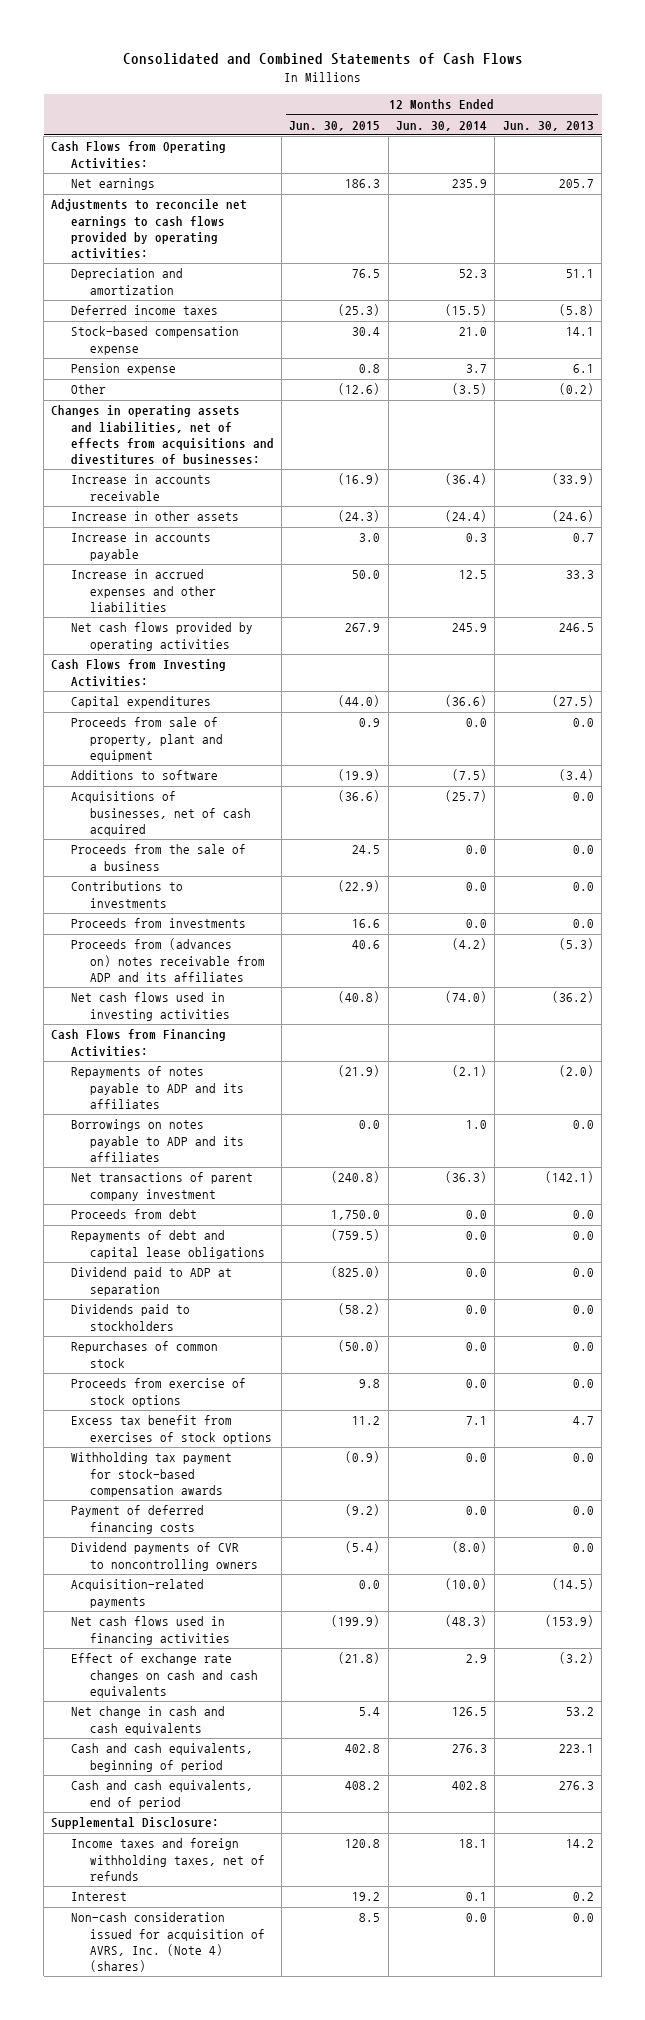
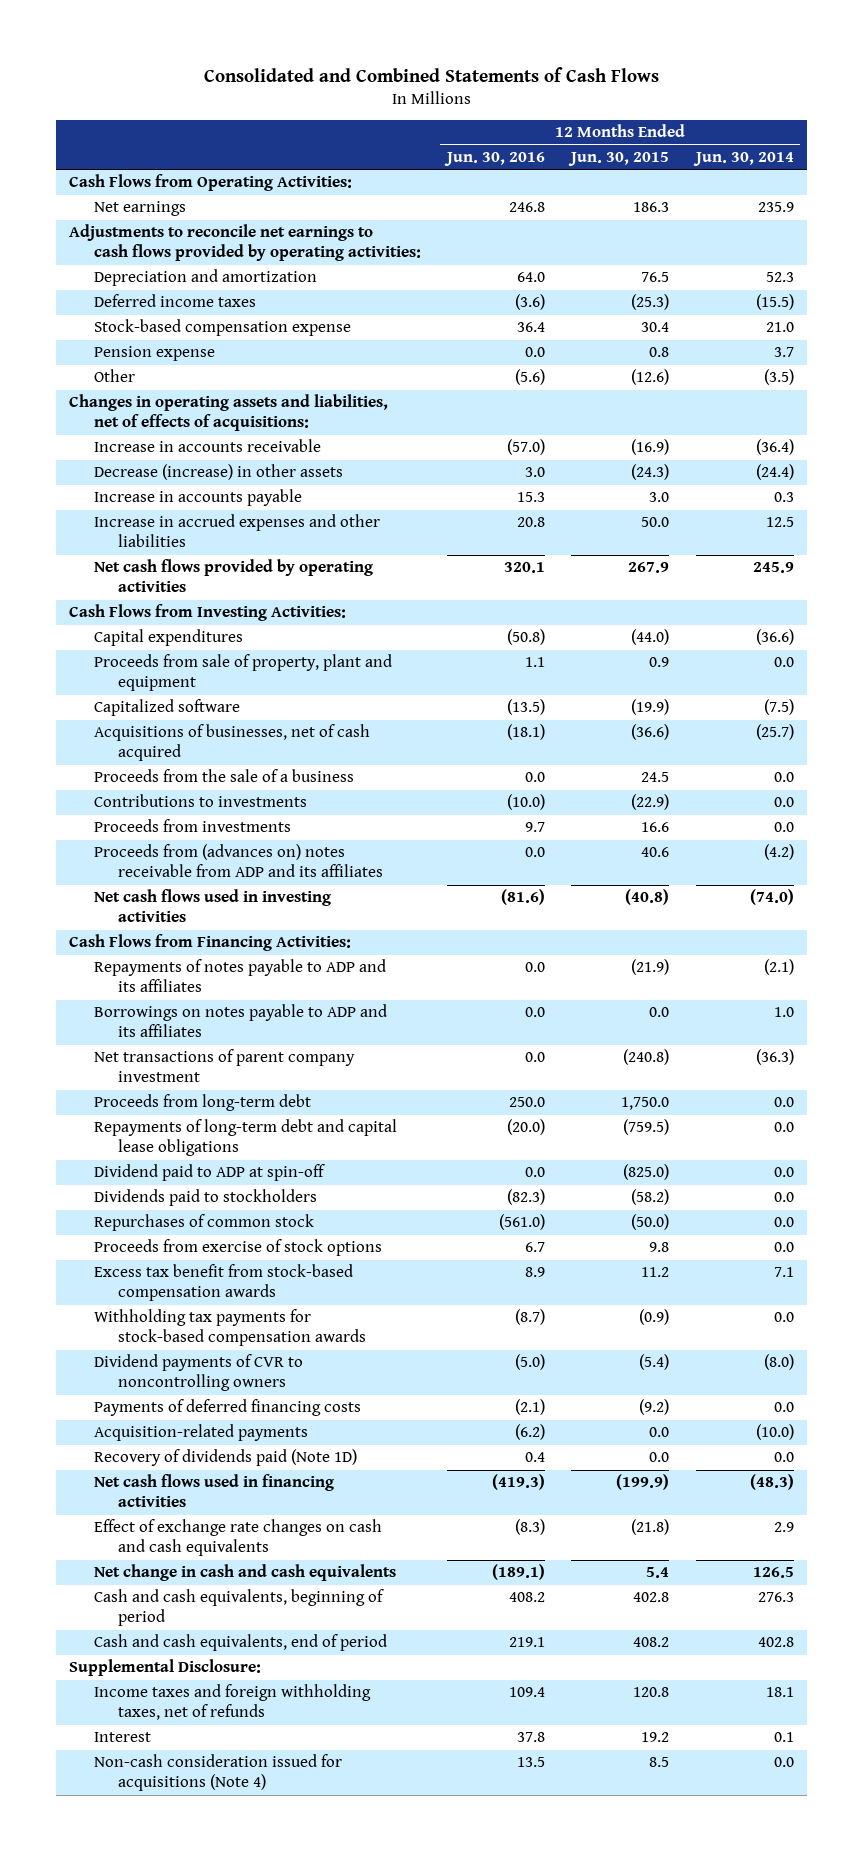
- | 12 Months Ended Jun. 30, 2015 | 12 Months Ended Jun. 30, 2014 | 12 Months Ended Jun. 30, 2013
+ | 12 Months Ended Jun. 30, 2016 | 12 Months Ended Jun. 30, 2015 | 12 Months Ended Jun. 30, 2014
- Changes in operating assets and liabilities, net of effects from acquisitions and divestitures of businesses:
+ Changes in operating assets and liabilities, net of effects of acquisitions:
- Increase in other assets | (24.3) | (24.4) | (24.6)
+ Decrease (increase) in other assets | 3.0 | (24.3) | (24.4)
- Additions to software | (19.9) | (7.5) | (3.4)
+ Capitalized software | (13.5) | (19.9) | (7.5)
- Proceeds from debt | 1,750.0 | 0.0 | 0.0
- Repayments of debt and capital lease obligations | (759.5) | 0.0 | 0.0
- Dividend paid to ADP at separation | (825.0) | 0.0 | 0.0
+ Proceeds from long-term debt | 250.0 | 1,750.0 | 0.0
+ Repayments of long-term debt and capital lease obligations | (20.0) | (759.5) | 0.0
+ Dividend paid to ADP at spin-off | 0.0 | (825.0) | 0.0
- Excess tax benefit from exercises of stock options | 11.2 | 7.1 | 4.7
- Withholding tax payment for stock-based compensation awards | (0.9) | 0.0 | 0.0
- Payment of deferred financing costs | (9.2) | 0.0 | 0.0
+ Excess tax benefit from stock-based compensation awards | 8.9 | 11.2 | 7.1
+ Withholding tax payments for stock-based compensation awards | (8.7) | (0.9) | 0.0
+ Payments of deferred financing costs | (2.1) | (9.2) | 0.0
+ Recovery of dividends paid (Note 1D) | 0.4 | 0.0 | 0.0
- Non-cash consideration issued for acquisition of AVRS, Inc. (Note 4) (shares) | 8.5 | 0.0 | 0.0
+ Non-cash consideration issued for acquisitions (Note 4) | 13.5 | 8.5 | 0.0

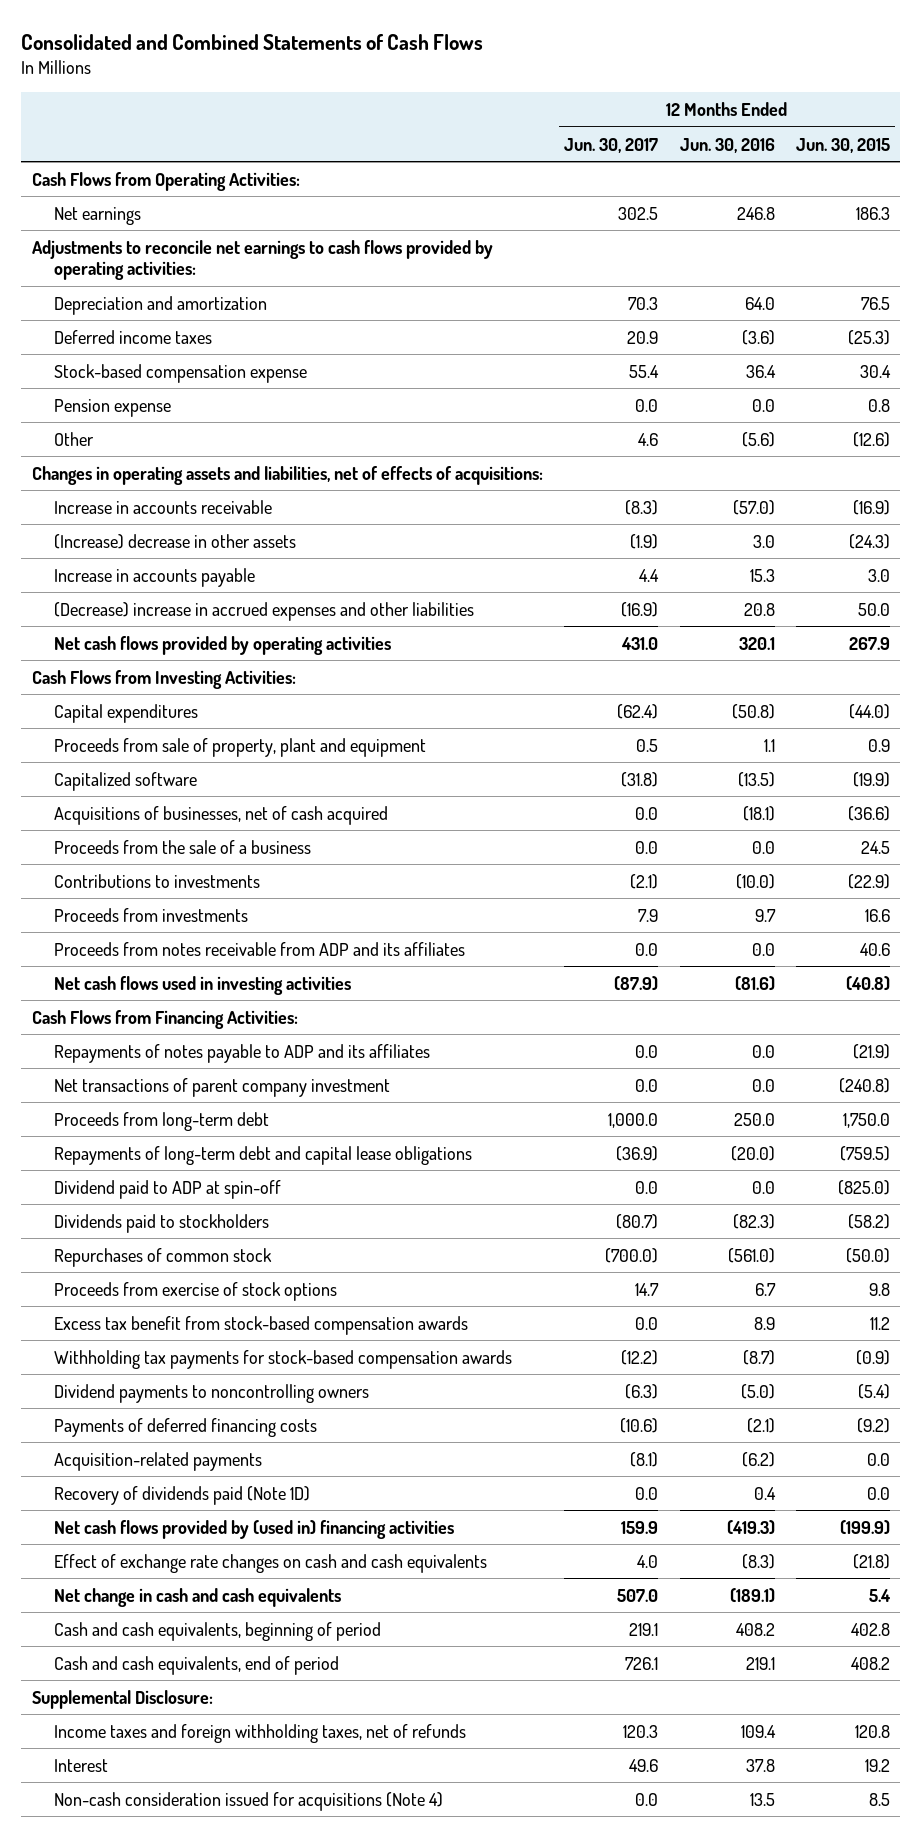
- | 12 Months Ended Jun. 30, 2016 | 12 Months Ended Jun. 30, 2015 | 12 Months Ended Jun. 30, 2014
+ | 12 Months Ended Jun. 30, 2017 | 12 Months Ended Jun. 30, 2016 | 12 Months Ended Jun. 30, 2015
- Decrease (increase) in other assets | 3.0 | (24.3) | (24.4)
+ (Increase) decrease in other assets | (1.9) | 3.0 | (24.3)
- Increase in accrued expenses and other liabilities | 20.8 | 50.0 | 12.5
+ (Decrease) increase in accrued expenses and other liabilities | (16.9) | 20.8 | 50.0
- Proceeds from (advances on) notes receivable from ADP and its affiliates | 0.0 | 40.6 | (4.2)
+ Proceeds from notes receivable from ADP and its affiliates | 0.0 | 0.0 | 40.6
- Borrowings on notes payable to ADP and its affiliates | 0.0 | 0.0 | 1.0
- Dividend payments of CVR to noncontrolling owners | (5.0) | (5.4) | (8.0)
+ Dividend payments to noncontrolling owners | (6.3) | (5.0) | (5.4)
- Net cash flows used in financing activities | (419.3) | (199.9) | (48.3)
+ Net cash flows provided by (used in) financing activities | 159.9 | (419.3) | (199.9)

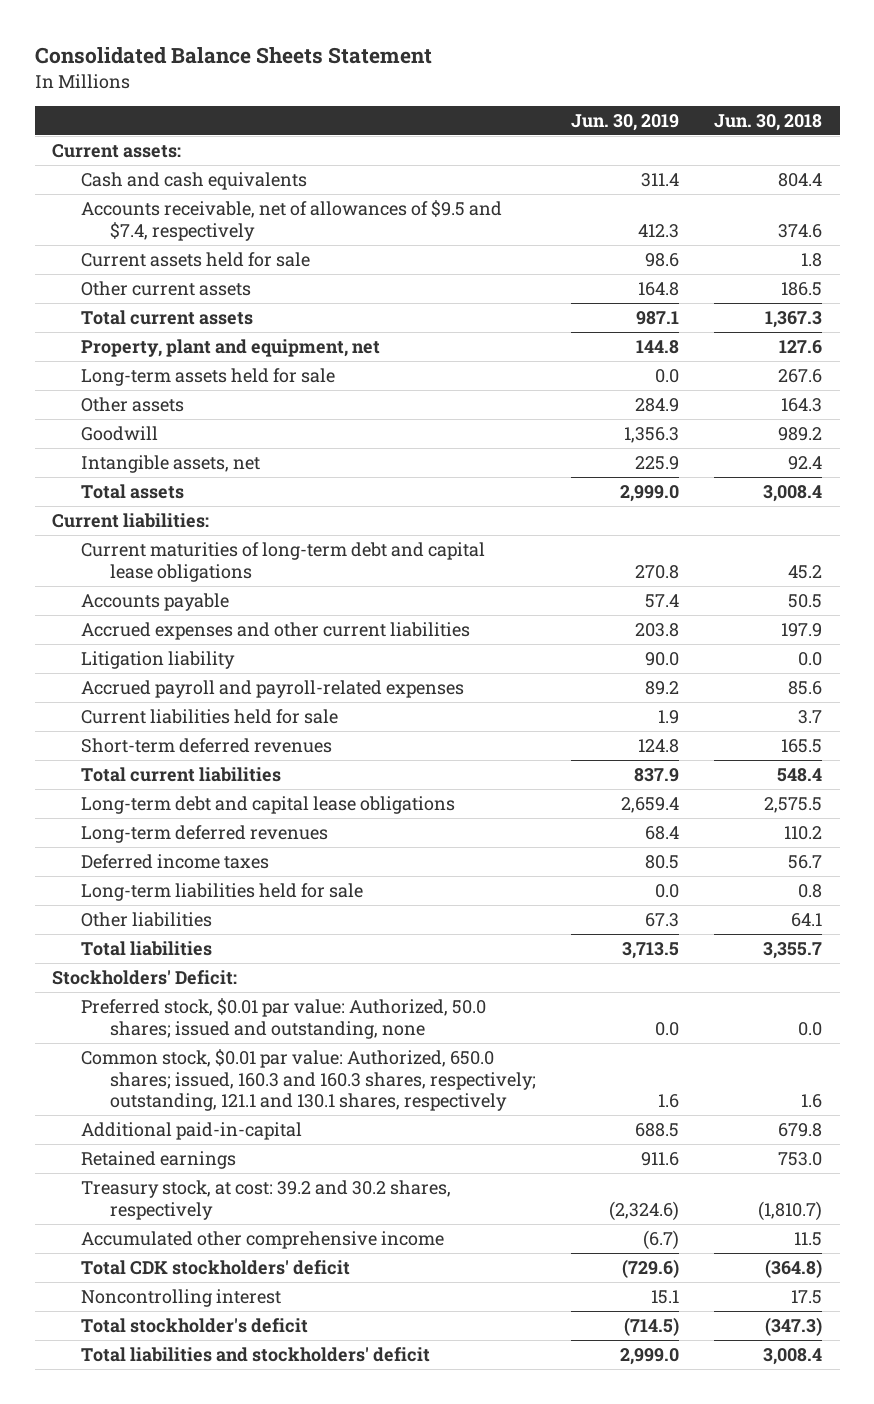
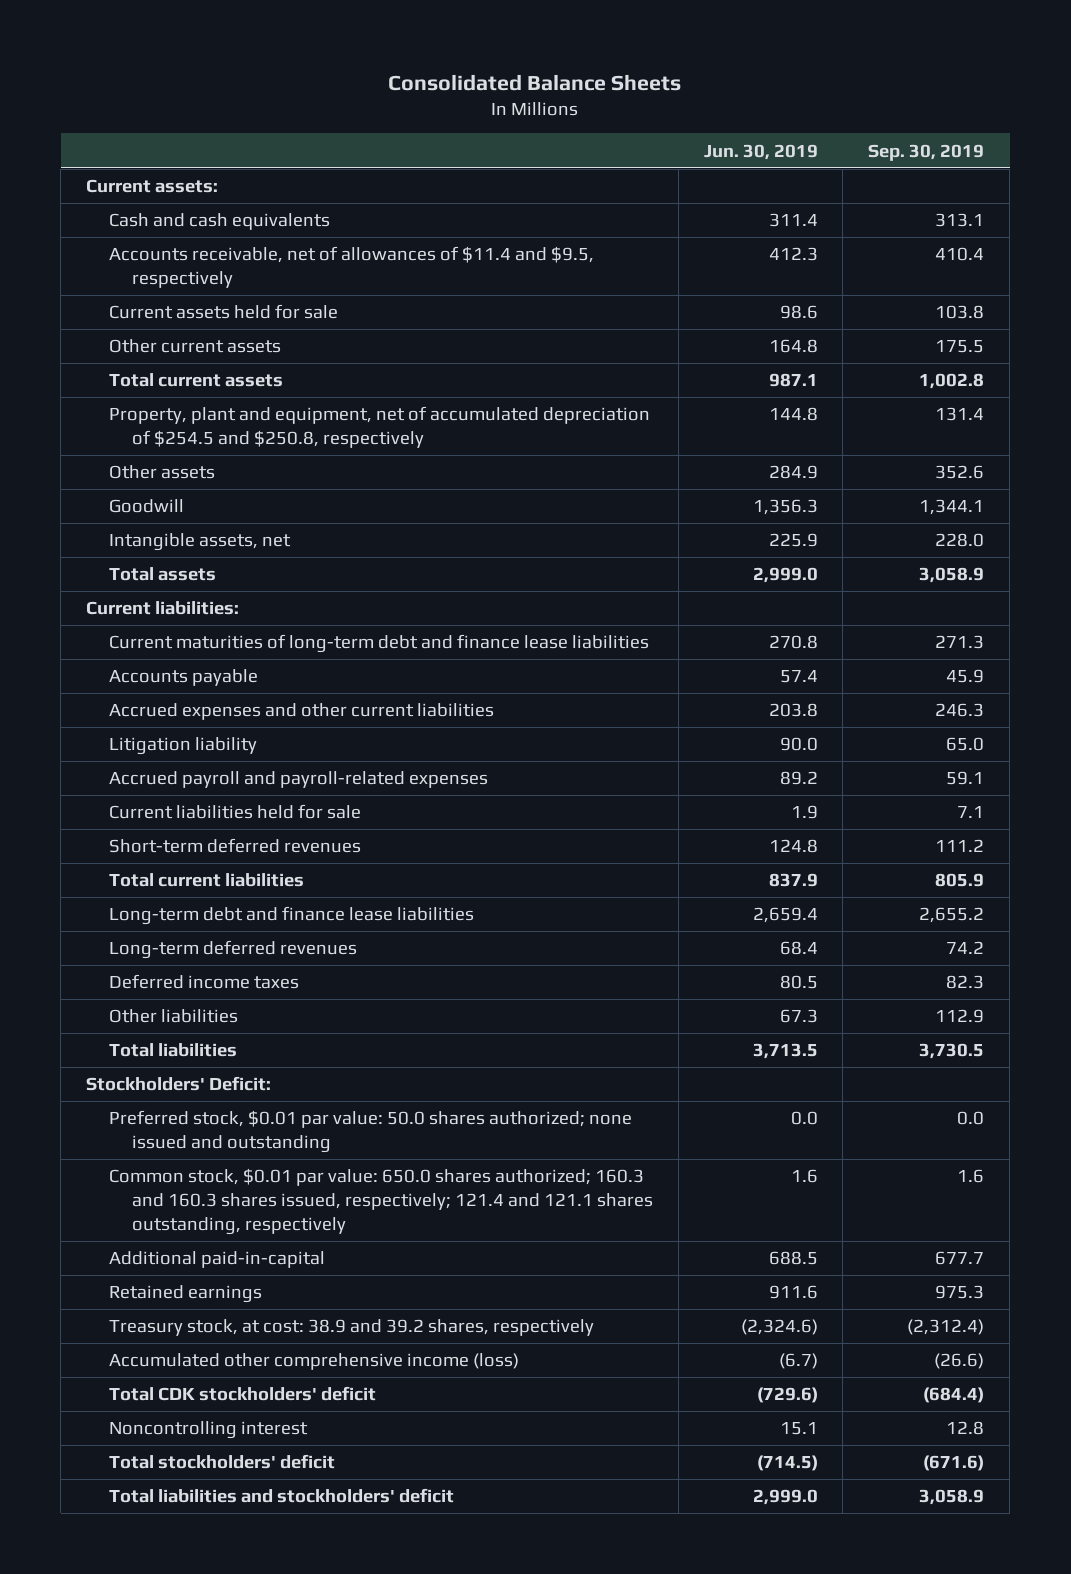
- Consolidated Balance Sheets Statement
+ Consolidated Balance Sheets
- | Jun. 30, 2019 | Jun. 30, 2018
+ | Jun. 30, 2019 | Sep. 30, 2019
- Accounts receivable, net of allowances of $9.5 and $7.4, respectively | 412.3 | 374.6
+ Accounts receivable, net of allowances of $11.4 and $9.5, respectively | 412.3 | 410.4
- Property, plant and equipment, net | 144.8 | 127.6
- Long-term assets held for sale | 0.0 | 267.6
+ Property, plant and equipment, net of accumulated depreciation of $254.5 and $250.8, respectively | 144.8 | 131.4
- Current maturities of long-term debt and capital lease obligations | 270.8 | 45.2
+ Current maturities of long-term debt and finance lease liabilities | 270.8 | 271.3
- Long-term debt and capital lease obligations | 2,659.4 | 2,575.5
+ Long-term debt and finance lease liabilities | 2,659.4 | 2,655.2
- Long-term liabilities held for sale | 0.0 | 0.8
- Preferred stock, $0.01 par value: Authorized, 50.0 shares; issued and outstanding, none | 0.0 | 0.0
- Common stock, $0.01 par value: Authorized, 650.0 shares; issued, 160.3 and 160.3 shares, respectively; outstanding, 121.1 and 130.1 shares, respectively | 1.6 | 1.6
+ Preferred stock, $0.01 par value: 50.0 shares authorized; none issued and outstanding | 0.0 | 0.0
+ Common stock, $0.01 par value: 650.0 shares authorized; 160.3 and 160.3 shares issued, respectively; 121.4 and 121.1 shares outstanding, respectively | 1.6 | 1.6
- Treasury stock, at cost: 39.2 and 30.2 shares, respectively | (2,324.6) | (1,810.7)
- Accumulated other comprehensive income | (6.7) | 11.5
+ Treasury stock, at cost: 38.9 and 39.2 shares, respectively | (2,324.6) | (2,312.4)
+ Accumulated other comprehensive income (loss) | (6.7) | (26.6)
- Total stockholder's deficit | (714.5) | (347.3)
+ Total stockholders' deficit | (714.5) | (671.6)

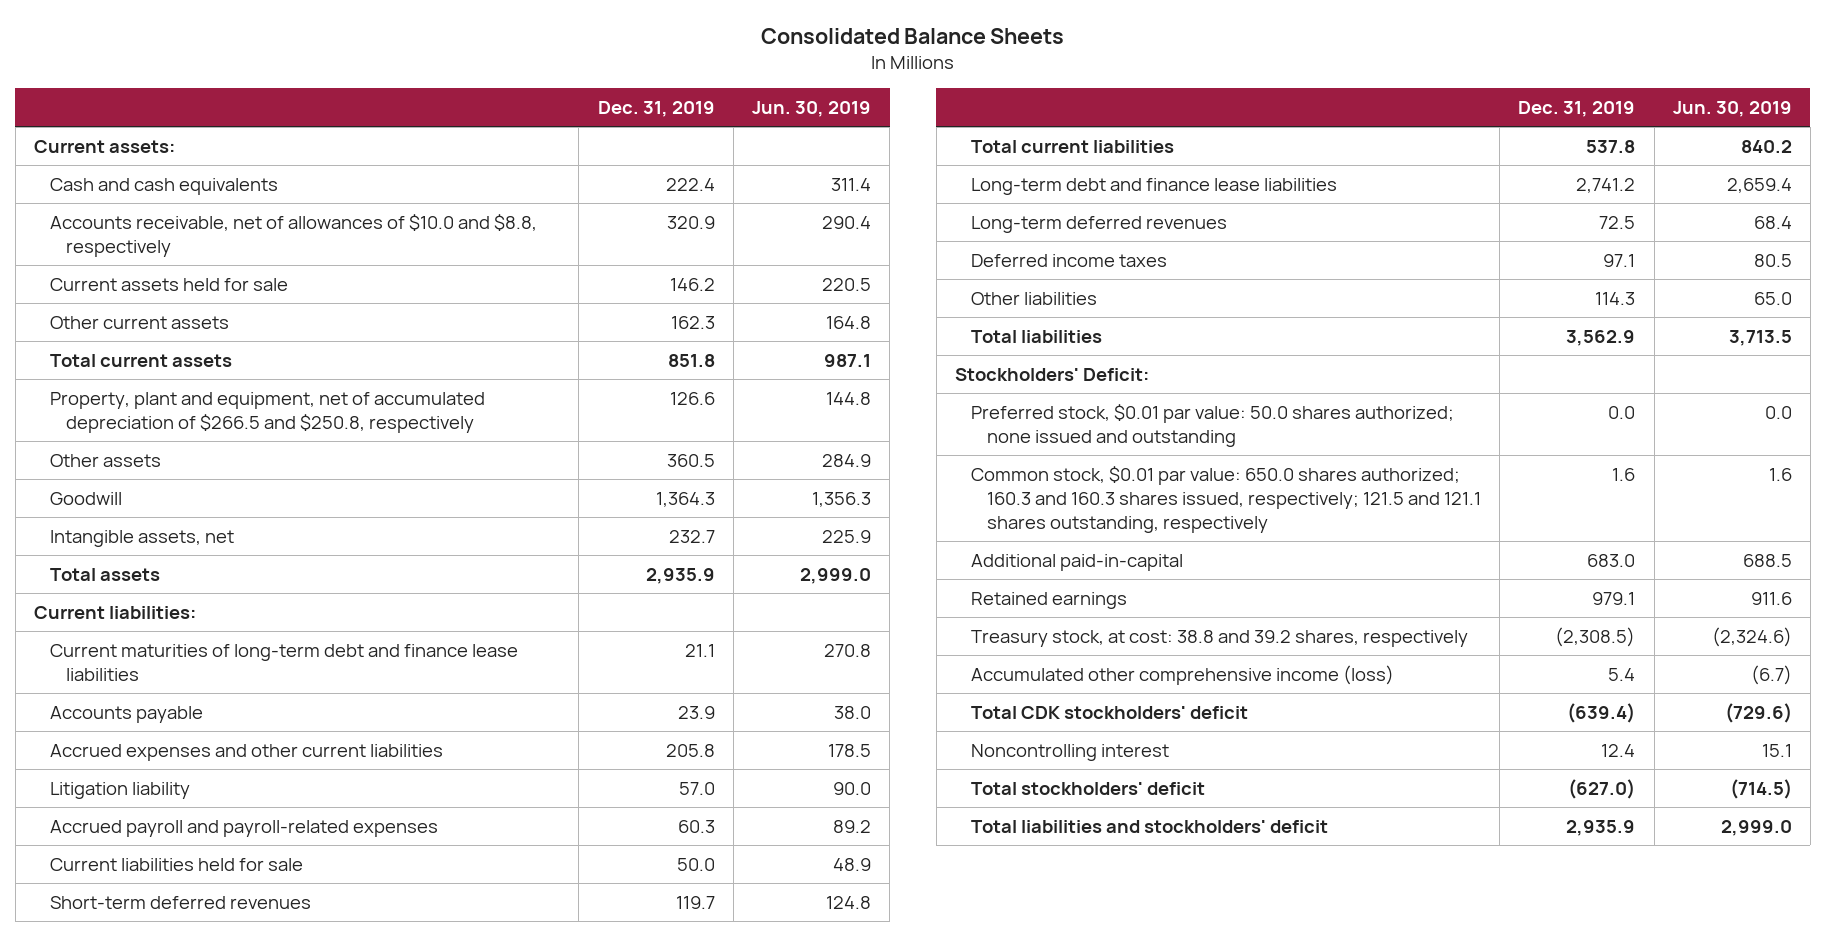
- | Jun. 30, 2019 | Sep. 30, 2019
+ | Dec. 31, 2019 | Jun. 30, 2019
- Accounts receivable, net of allowances of $11.4 and $9.5, respectively | 412.3 | 410.4
- Current assets held for sale | 98.6 | 103.8
+ Accounts receivable, net of allowances of $10.0 and $8.8, respectively | 320.9 | 290.4
+ Current assets held for sale | 146.2 | 220.5
- Property, plant and equipment, net of accumulated depreciation of $254.5 and $250.8, respectively | 144.8 | 131.4
+ Property, plant and equipment, net of accumulated depreciation of $266.5 and $250.8, respectively | 126.6 | 144.8
- Accounts payable | 57.4 | 45.9
- Accrued expenses and other current liabilities | 203.8 | 246.3
+ Accounts payable | 23.9 | 38.0
+ Accrued expenses and other current liabilities | 205.8 | 178.5
- Current liabilities held for sale | 1.9 | 7.1
+ Current liabilities held for sale | 50.0 | 48.9
- Total current liabilities | 837.9 | 805.9
+ Total current liabilities | 537.8 | 840.2
- Other liabilities | 67.3 | 112.9
+ Other liabilities | 114.3 | 65.0
- Common stock, $0.01 par value: 650.0 shares authorized; 160.3 and 160.3 shares issued, respectively; 121.4 and 121.1 shares outstanding, respectively | 1.6 | 1.6
+ Common stock, $0.01 par value: 650.0 shares authorized; 160.3 and 160.3 shares issued, respectively; 121.5 and 121.1 shares outstanding, respectively | 1.6 | 1.6
- Treasury stock, at cost: 38.9 and 39.2 shares, respectively | (2,324.6) | (2,312.4)
+ Treasury stock, at cost: 38.8 and 39.2 shares, respectively | (2,308.5) | (2,324.6)

